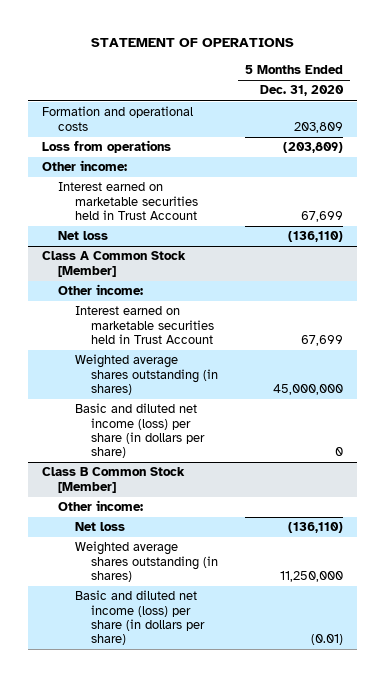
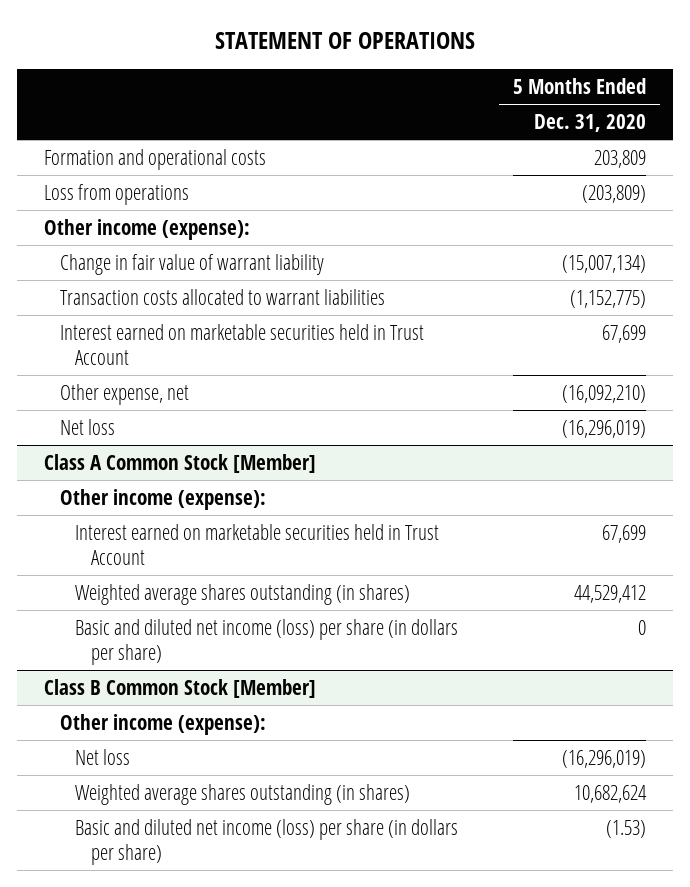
- Other income:
+ Other income (expense):
+ Change in fair value of warrant liability | (15,007,134)
+ Transaction costs allocated to warrant liabilities | (1,152,775)
- Net loss | (136,110)
+ Other expense, net | (16,092,210)
+ Net loss | (16,296,019)
@ Class A Common Stock [Member]
- Other income:
+ Other income (expense):
- Weighted average shares outstanding (in shares) | 45,000,000
+ Weighted average shares outstanding (in shares) | 44,529,412
@ Class B Common Stock [Member]
- Other income:
- Net loss | (136,110)
- Weighted average shares outstanding (in shares) | 11,250,000
- Basic and diluted net income (loss) per share (in dollars per share) | (0.01)
+ Other income (expense):
+ Net loss | (16,296,019)
+ Weighted average shares outstanding (in shares) | 10,682,624
+ Basic and diluted net income (loss) per share (in dollars per share) | (1.53)

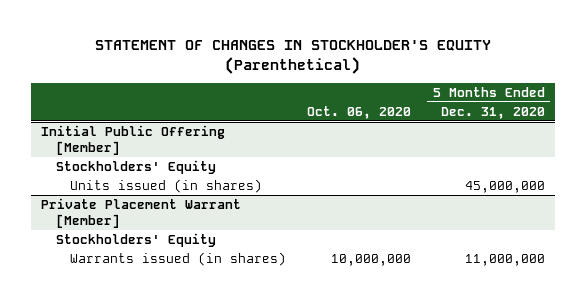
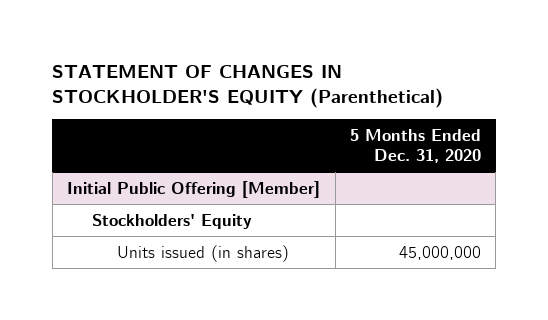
- | Oct. 06, 2020 | 5 Months Ended Dec. 31, 2020
+ | 5 Months Ended Dec. 31, 2020
- Private Placement Warrant [Member]
- Stockholders' Equity
- Warrants issued (in shares) | 10,000,000 | 11,000,000

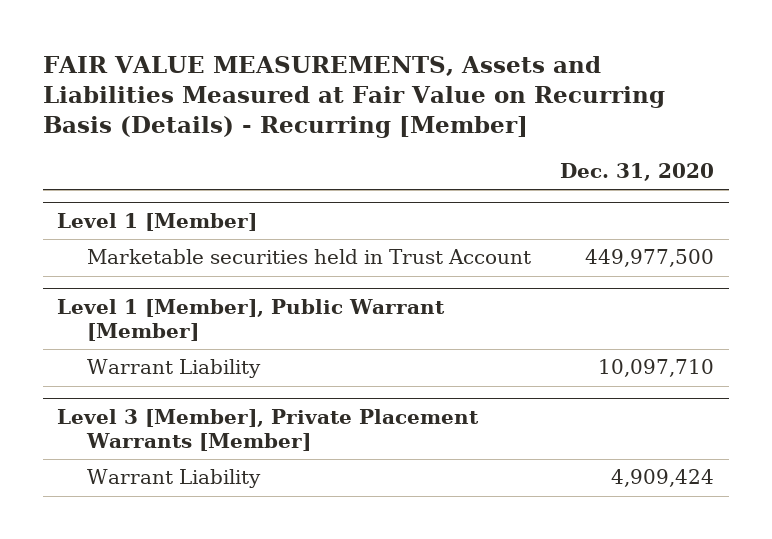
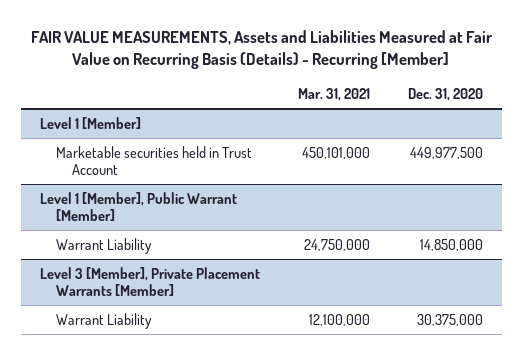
- | Dec. 31, 2020
+ | Mar. 31, 2021 | Dec. 31, 2020
@ Level 1 [Member], Public Warrant [Member]
- Warrant Liability | 10,097,710
+ Warrant Liability | 24,750,000 | 14,850,000
@ Level 3 [Member], Private Placement Warrants [Member]
- Warrant Liability | 4,909,424
+ Warrant Liability | 12,100,000 | 30,375,000

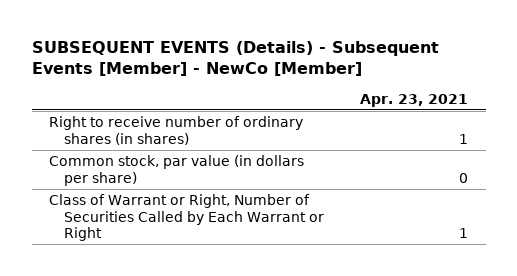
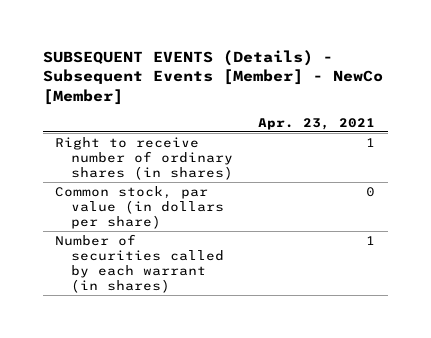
- Class of Warrant or Right, Number of Securities Called by Each Warrant or Right | 1
+ Number of securities called by each warrant (in shares) | 1

